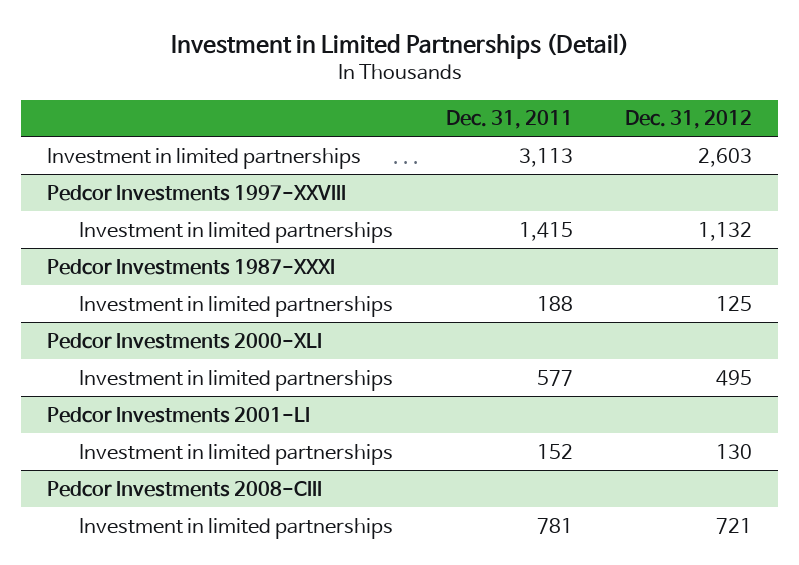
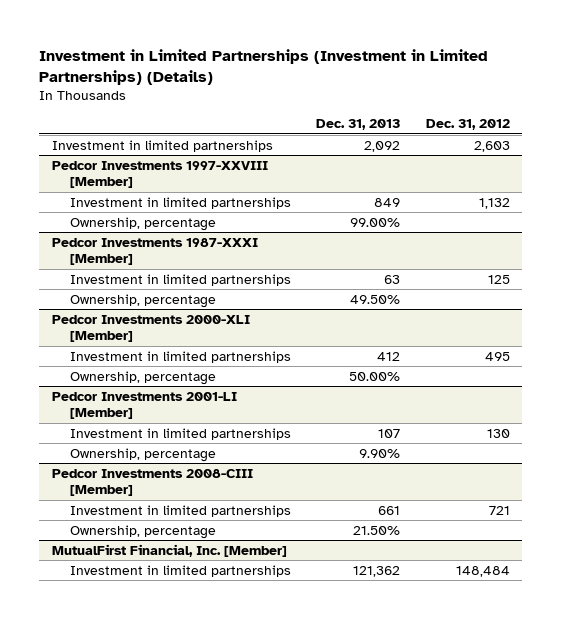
- Investment in Limited Partnerships (Detail)
+ Investment in Limited Partnerships (Investment in Limited Partnerships) (Details)
- | Dec. 31, 2011 | Dec. 31, 2012
+ | Dec. 31, 2013 | Dec. 31, 2012
- Pedcor Investments 1997-XXVIII
+ Pedcor Investments 1997-XXVIII [Member]
- Pedcor Investments 1987-XXXI
+ Ownership, percentage | 99.00% |
+ Pedcor Investments 1987-XXXI [Member]
- Pedcor Investments 2000-XLI
+ Ownership, percentage | 49.50% |
+ Pedcor Investments 2000-XLI [Member]
- Pedcor Investments 2001-LI
+ Ownership, percentage | 50.00% |
+ Pedcor Investments 2001-LI [Member]
- Pedcor Investments 2008-CIII
+ Ownership, percentage | 9.90% |
+ Pedcor Investments 2008-CIII [Member]
+ Ownership, percentage | 21.50% |
+ MutualFirst Financial, Inc. [Member]
+ Investment in limited partnerships | 121,362 | 148,484

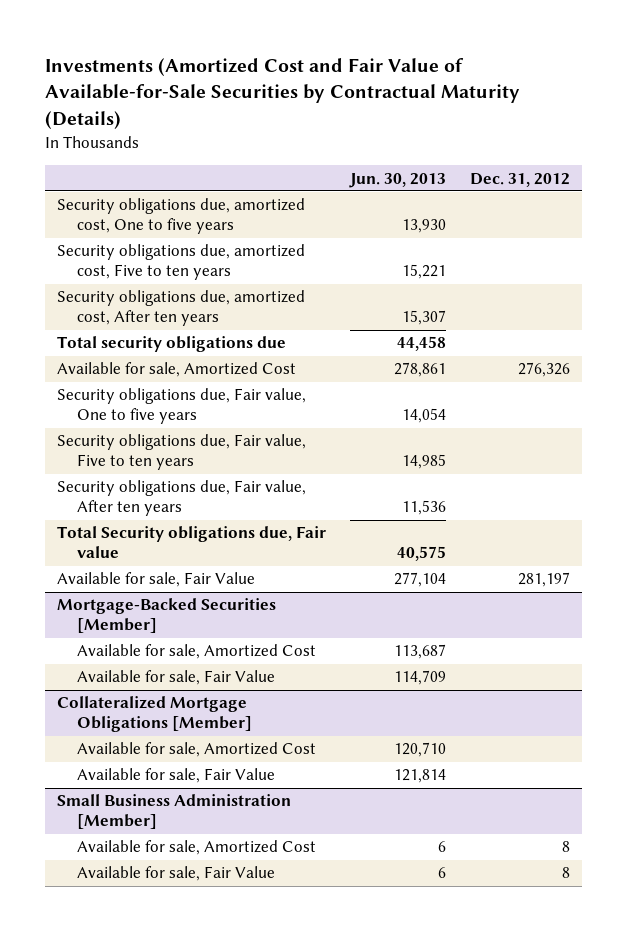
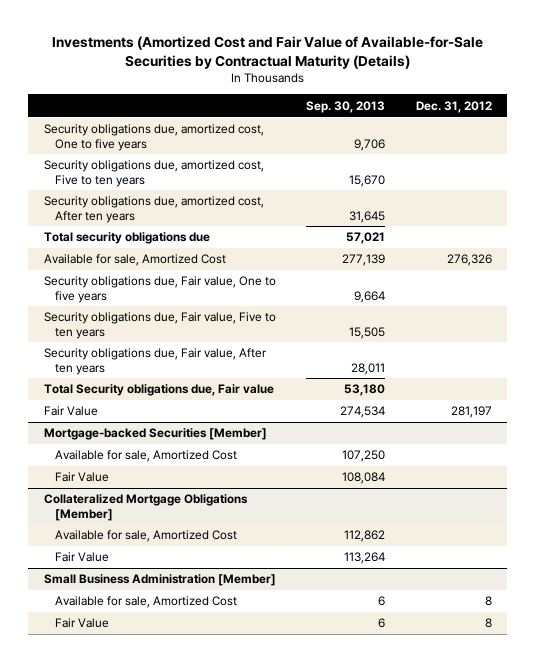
- | Jun. 30, 2013 | Dec. 31, 2012
+ | Sep. 30, 2013 | Dec. 31, 2012
- Available for sale, Fair Value | 277,104 | 281,197
- Mortgage-Backed Securities [Member]
+ Fair Value | 274,534 | 281,197
+ Mortgage-backed Securities [Member]
- Available for sale, Fair Value | 114,709 |
+ Fair Value | 108,084 |
@ Collateralized Mortgage Obligations [Member]
- Available for sale, Fair Value | 121,814 |
+ Fair Value | 113,264 |
@ Small Business Administration [Member]
- Available for sale, Fair Value | 6 | 8
+ Fair Value | 6 | 8

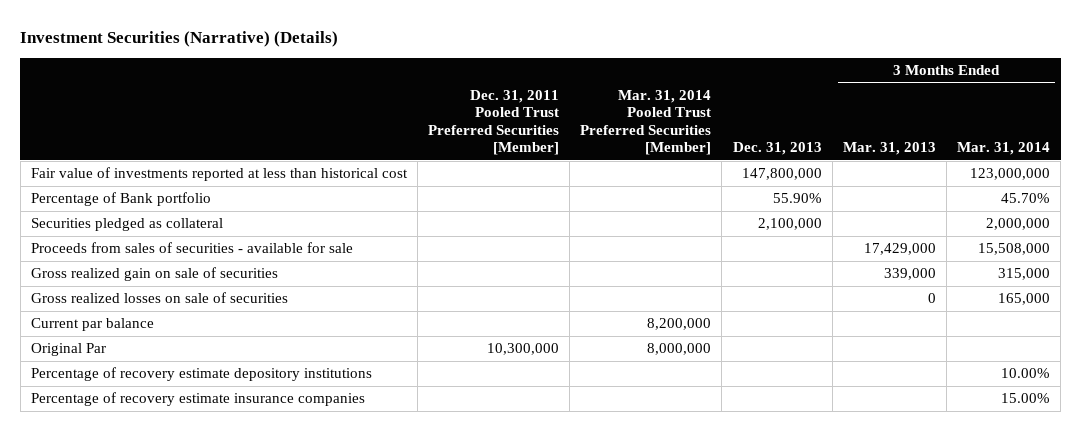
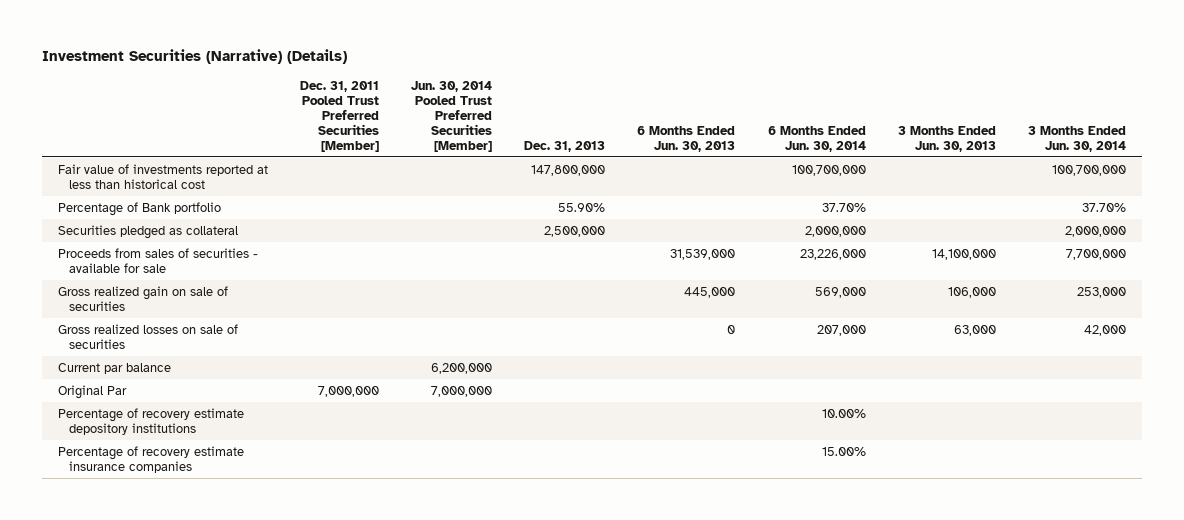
- | Dec. 31, 2011 Pooled Trust Preferred Securities [Member] | Mar. 31, 2014 Pooled Trust Preferred Securities [Member] | Dec. 31, 2013 | 3 Months Ended Mar. 31, 2013 | 3 Months Ended Mar. 31, 2014
+ | Dec. 31, 2011 Pooled Trust Preferred Securities [Member] | Jun. 30, 2014 Pooled Trust Preferred Securities [Member] | Dec. 31, 2013 | 6 Months Ended Jun. 30, 2013 | 6 Months Ended Jun. 30, 2014 | 3 Months Ended Jun. 30, 2013 | 3 Months Ended Jun. 30, 2014
- Securities pledged as collateral | | | 2,100,000 | | 2,000,000
+ Securities pledged as collateral | | | 2,500,000 | | 2,000,000 | | 2,000,000
- Original Par | 10,300,000 | 8,000,000 | | |
+ Original Par | 7,000,000 | 7,000,000 | | | | |

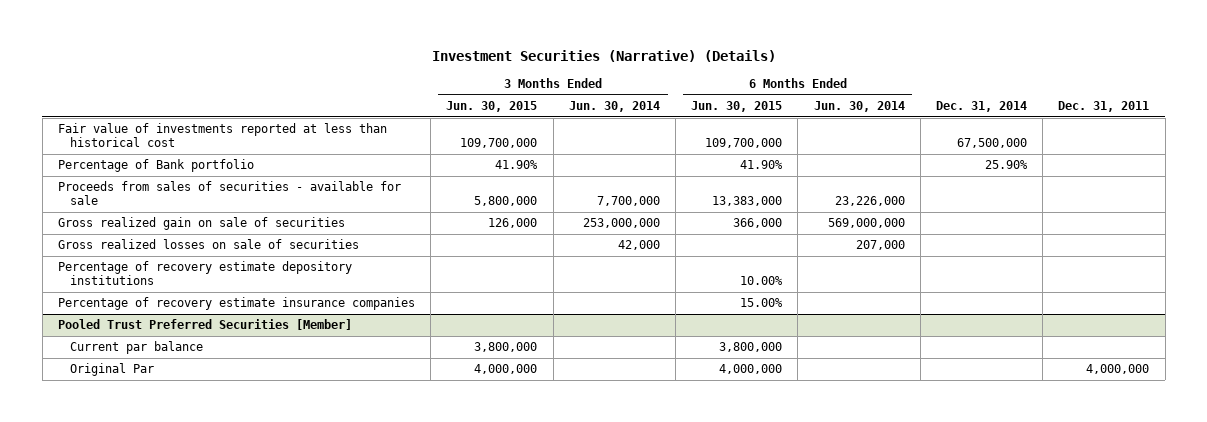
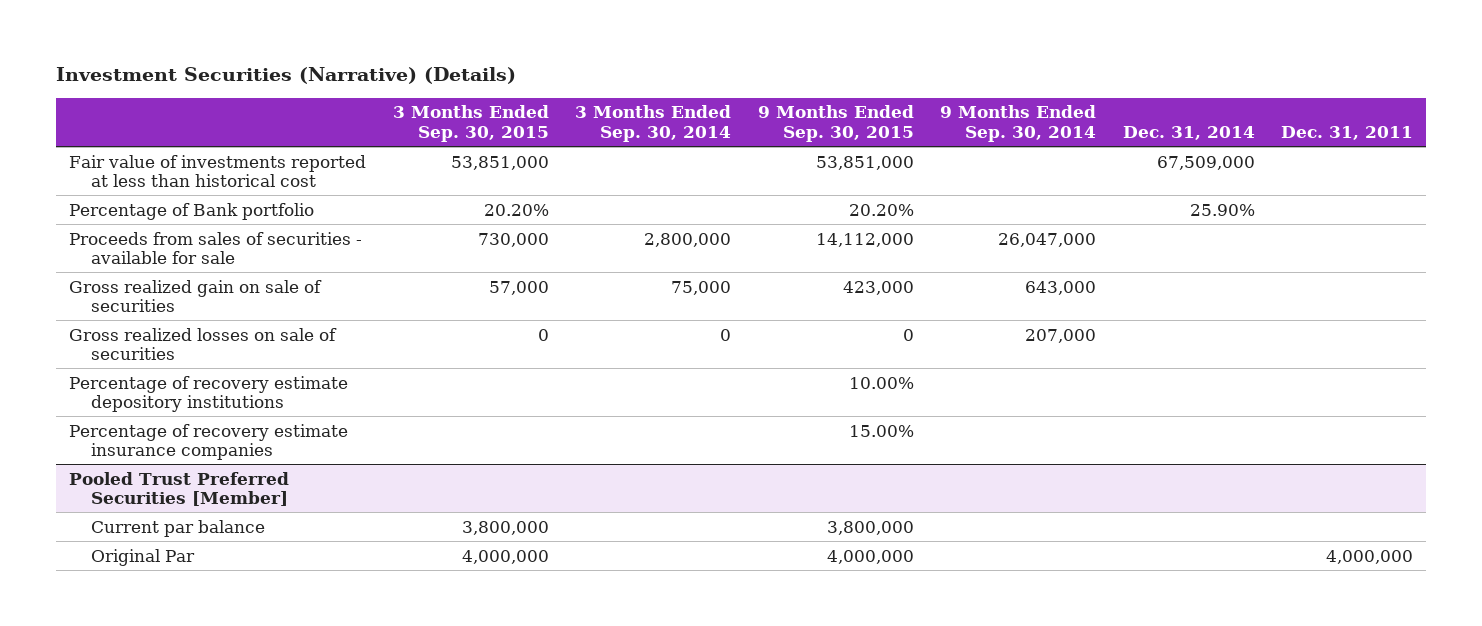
- | 3 Months Ended Jun. 30, 2015 | 3 Months Ended Jun. 30, 2014 | 6 Months Ended Jun. 30, 2015 | 6 Months Ended Jun. 30, 2014 | Dec. 31, 2014 | Dec. 31, 2011
+ | 3 Months Ended Sep. 30, 2015 | 3 Months Ended Sep. 30, 2014 | 9 Months Ended Sep. 30, 2015 | 9 Months Ended Sep. 30, 2014 | Dec. 31, 2014 | Dec. 31, 2011
- Fair value of investments reported at less than historical cost | 109,700,000 | | 109,700,000 | | 67,500,000 |
+ Fair value of investments reported at less than historical cost | 53,851,000 | | 53,851,000 | | 67,509,000 |

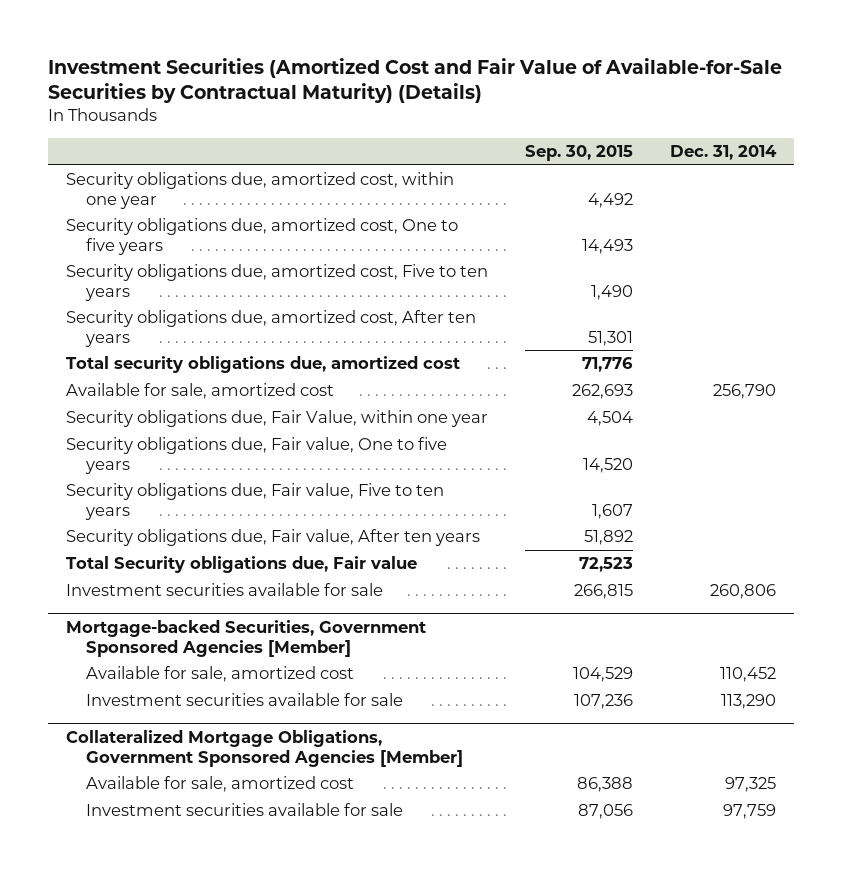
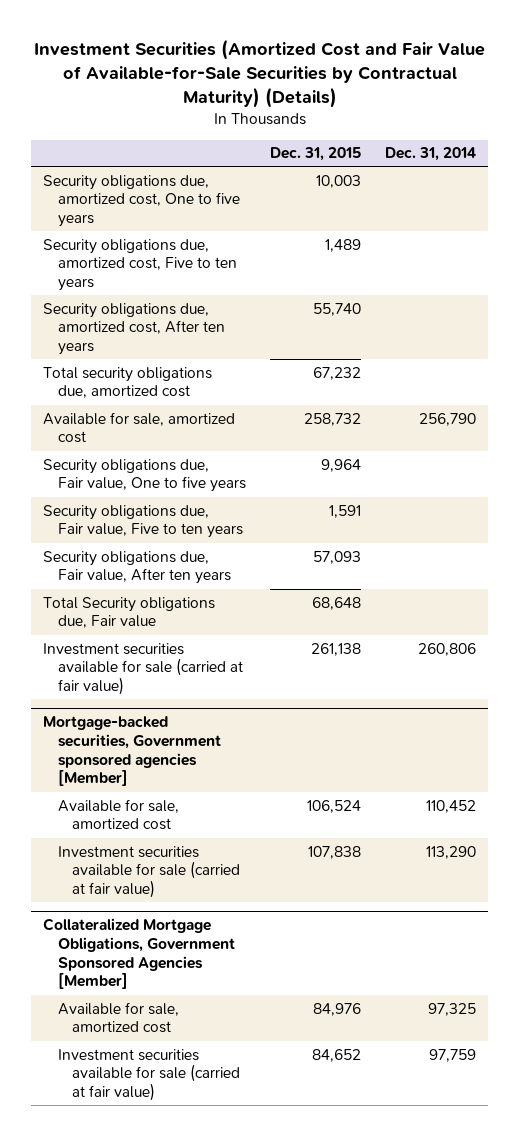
- | Sep. 30, 2015 | Dec. 31, 2014
+ | Dec. 31, 2015 | Dec. 31, 2014
- Security obligations due, amortized cost, within one year | 4,492 |
- Security obligations due, Fair Value, within one year | 4,504 |
- Investment securities available for sale | 266,815 | 260,806
- Mortgage-backed Securities, Government Sponsored Agencies [Member]
+ Investment securities available for sale (carried at fair value) | 261,138 | 260,806
+ Mortgage-backed securities, Government sponsored agencies [Member]
- Investment securities available for sale | 107,236 | 113,290
+ Investment securities available for sale (carried at fair value) | 107,838 | 113,290
@ Collateralized Mortgage Obligations, Government Sponsored Agencies [Member]
- Investment securities available for sale | 87,056 | 97,759
+ Investment securities available for sale (carried at fair value) | 84,652 | 97,759

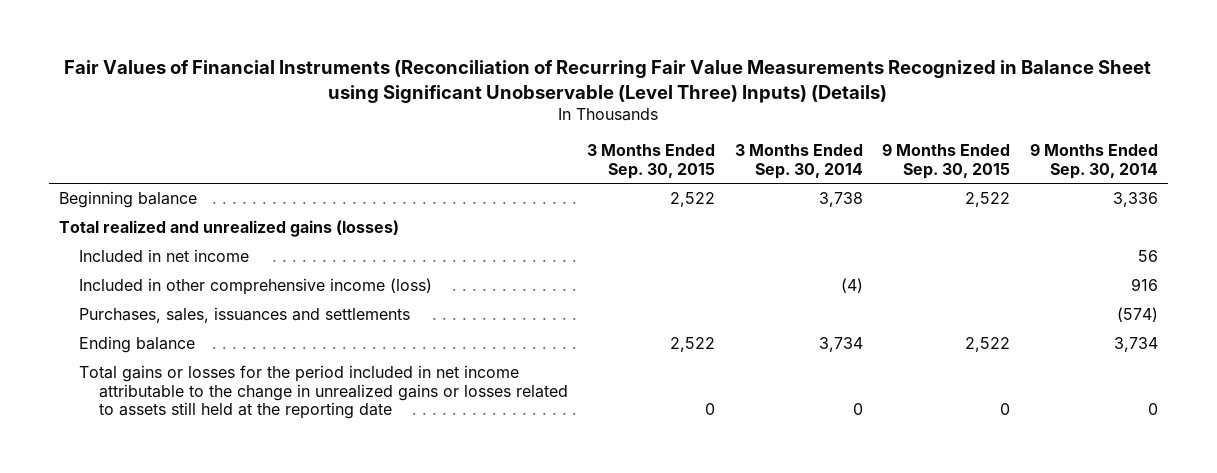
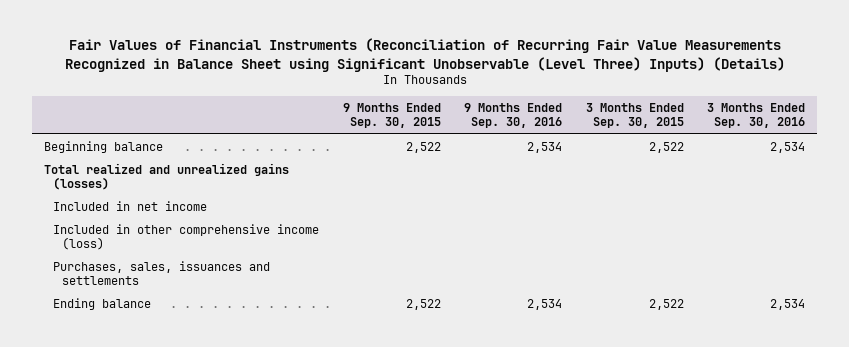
- | 3 Months Ended Sep. 30, 2015 | 3 Months Ended Sep. 30, 2014 | 9 Months Ended Sep. 30, 2015 | 9 Months Ended Sep. 30, 2014
+ | 9 Months Ended Sep. 30, 2015 | 9 Months Ended Sep. 30, 2016 | 3 Months Ended Sep. 30, 2015 | 3 Months Ended Sep. 30, 2016
- Total gains or losses for the period included in net income attributable to the change in unrealized gains or losses related to assets still held at the reporting date | 0 | 0 | 0 | 0

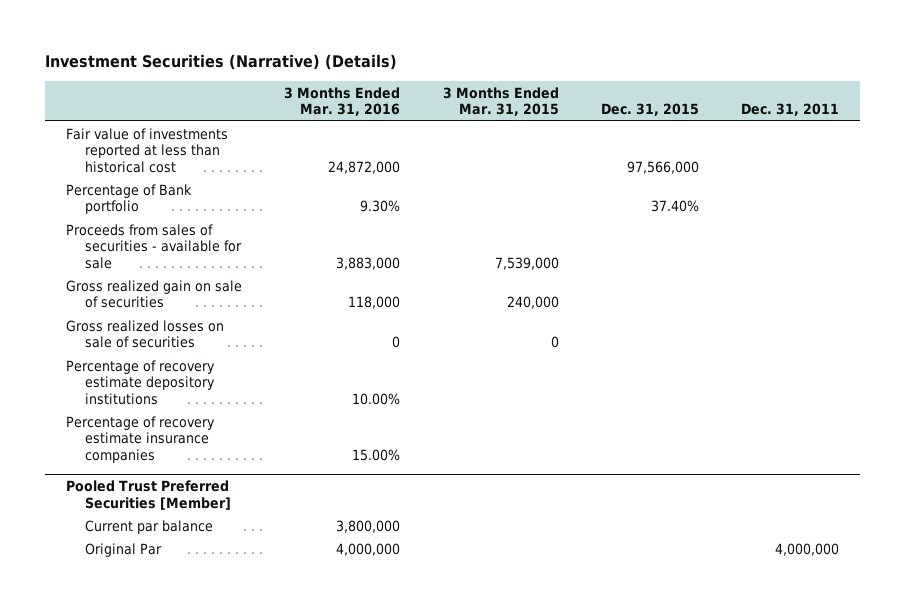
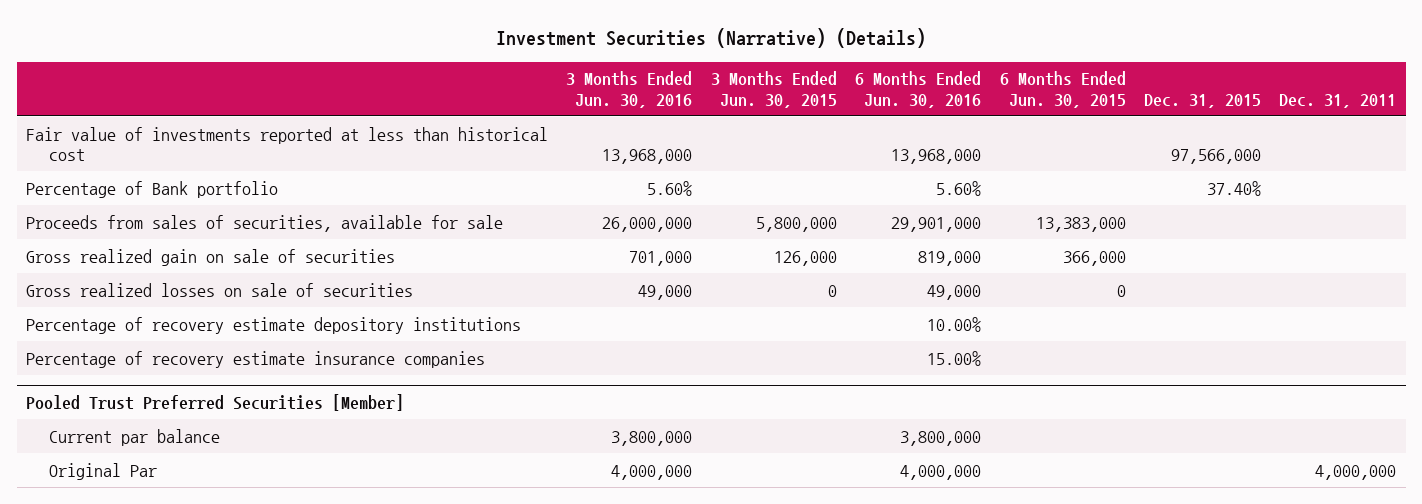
- | 3 Months Ended Mar. 31, 2016 | 3 Months Ended Mar. 31, 2015 | Dec. 31, 2015 | Dec. 31, 2011
+ | 3 Months Ended Jun. 30, 2016 | 3 Months Ended Jun. 30, 2015 | 6 Months Ended Jun. 30, 2016 | 6 Months Ended Jun. 30, 2015 | Dec. 31, 2015 | Dec. 31, 2011
- Proceeds from sales of securities - available for sale | 3,883,000 | 7,539,000 | |
+ Proceeds from sales of securities, available for sale | 26,000,000 | 5,800,000 | 29,901,000 | 13,383,000 | |

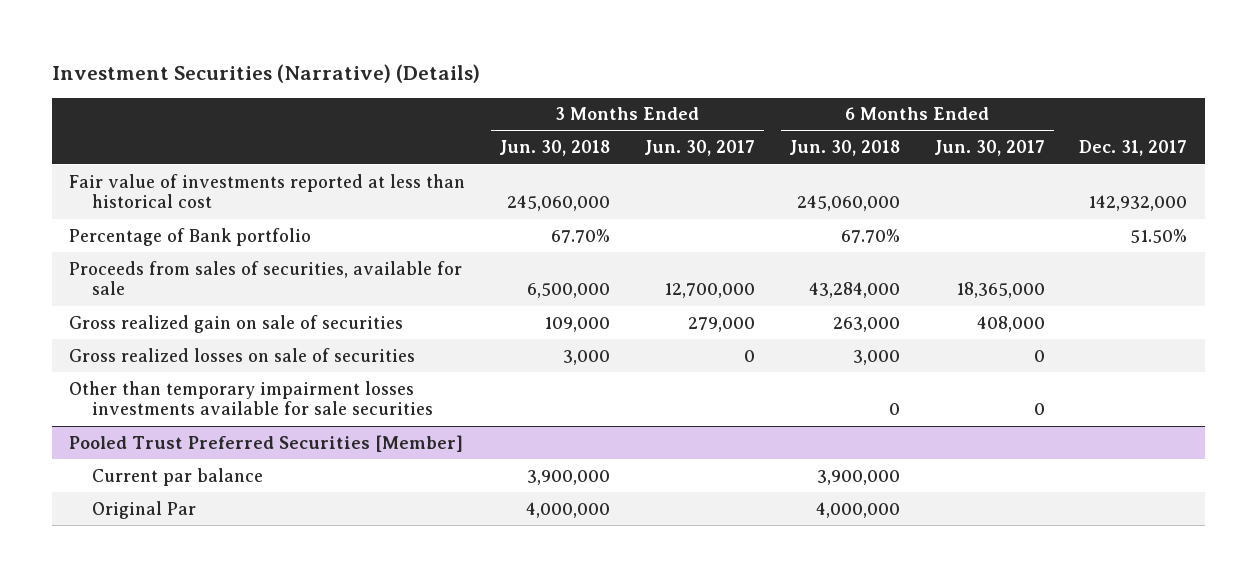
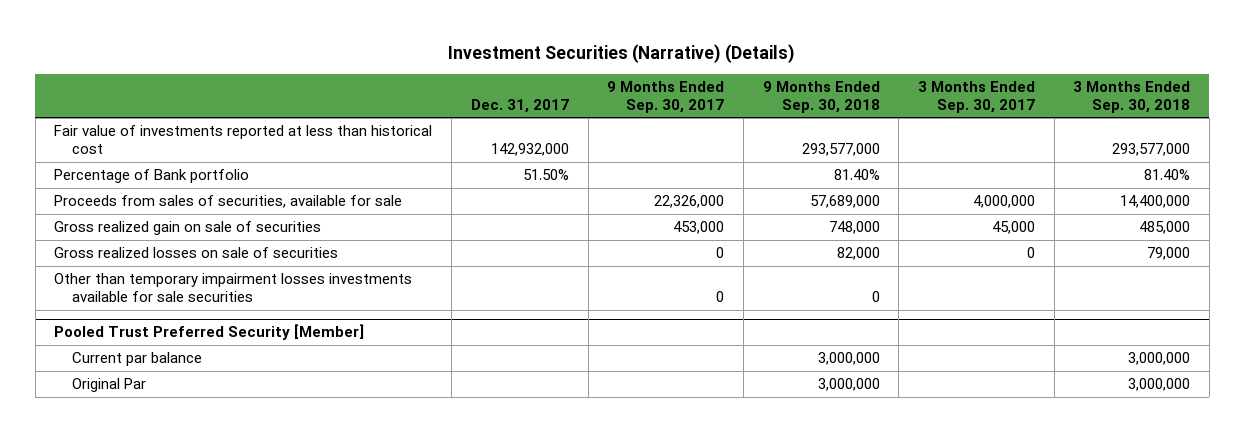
- | 3 Months Ended Jun. 30, 2018 | 3 Months Ended Jun. 30, 2017 | 6 Months Ended Jun. 30, 2018 | 6 Months Ended Jun. 30, 2017 | Dec. 31, 2017
+ | Dec. 31, 2017 | 9 Months Ended Sep. 30, 2017 | 9 Months Ended Sep. 30, 2018 | 3 Months Ended Sep. 30, 2017 | 3 Months Ended Sep. 30, 2018
- Pooled Trust Preferred Securities [Member]
+ Pooled Trust Preferred Security [Member]

